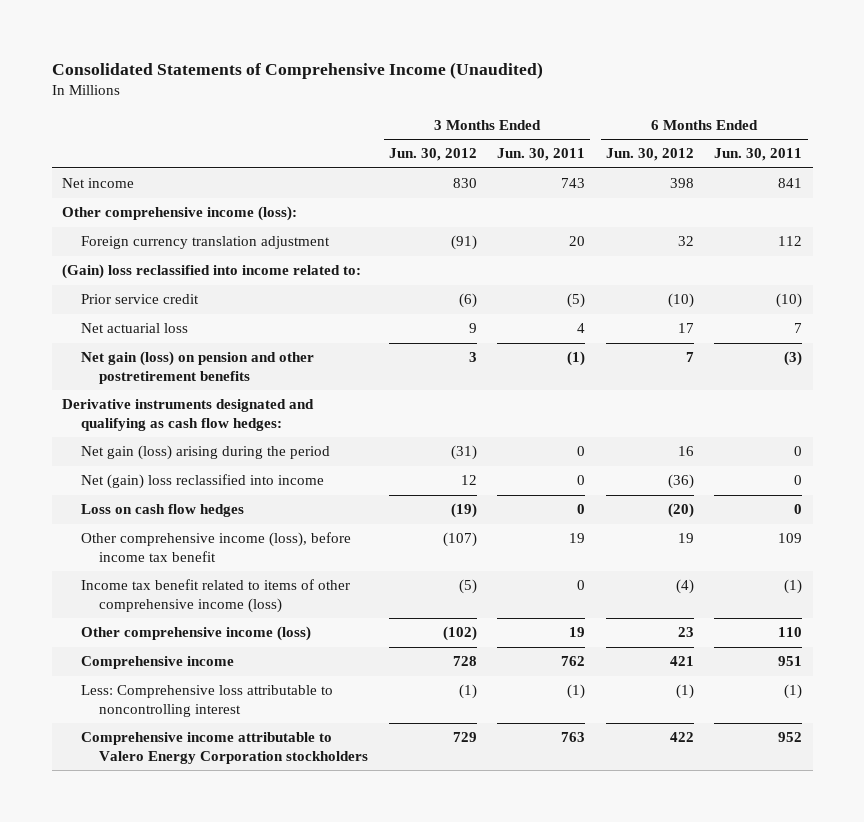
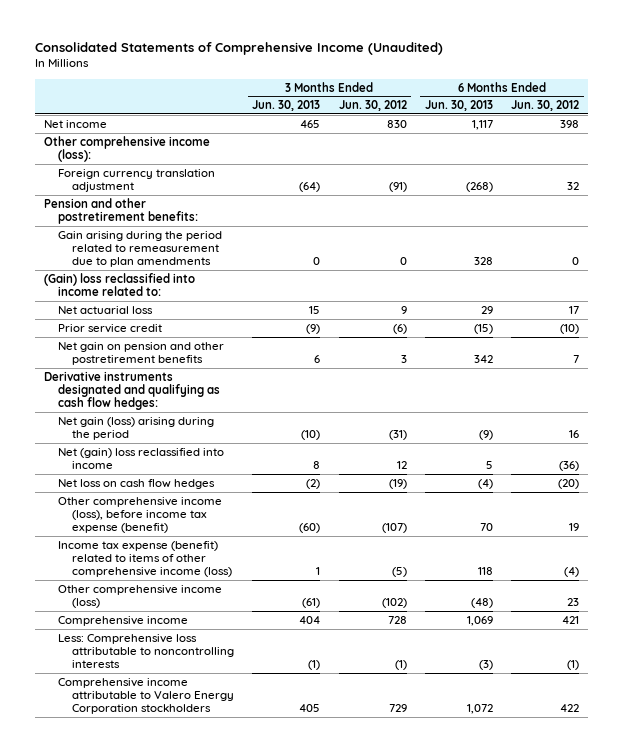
- | 3 Months Ended Jun. 30, 2012 | 3 Months Ended Jun. 30, 2011 | 6 Months Ended Jun. 30, 2012 | 6 Months Ended Jun. 30, 2011
+ | 3 Months Ended Jun. 30, 2013 | 3 Months Ended Jun. 30, 2012 | 6 Months Ended Jun. 30, 2013 | 6 Months Ended Jun. 30, 2012
+ Pension and other postretirement benefits:
+ Gain arising during the period related to remeasurement due to plan amendments | 0 | 0 | 328 | 0
- Net gain (loss) on pension and other postretirement benefits | 3 | (1) | 7 | (3)
moved down: Prior service credit | (9) | (6) | (15) | (10)
+ Net gain on pension and other postretirement benefits | 6 | 3 | 342 | 7
- Loss on cash flow hedges | (19) | 0 | (20) | 0
- Other comprehensive income (loss), before income tax benefit | (107) | 19 | 19 | 109
- Income tax benefit related to items of other comprehensive income (loss) | (5) | 0 | (4) | (1)
+ Net loss on cash flow hedges | (2) | (19) | (4) | (20)
+ Other comprehensive income (loss), before income tax expense (benefit) | (60) | (107) | 70 | 19
+ Income tax expense (benefit) related to items of other comprehensive income (loss) | 1 | (5) | 118 | (4)
- Less: Comprehensive loss attributable to noncontrolling interest | (1) | (1) | (1) | (1)
+ Less: Comprehensive loss attributable to noncontrolling interests | (1) | (1) | (3) | (1)

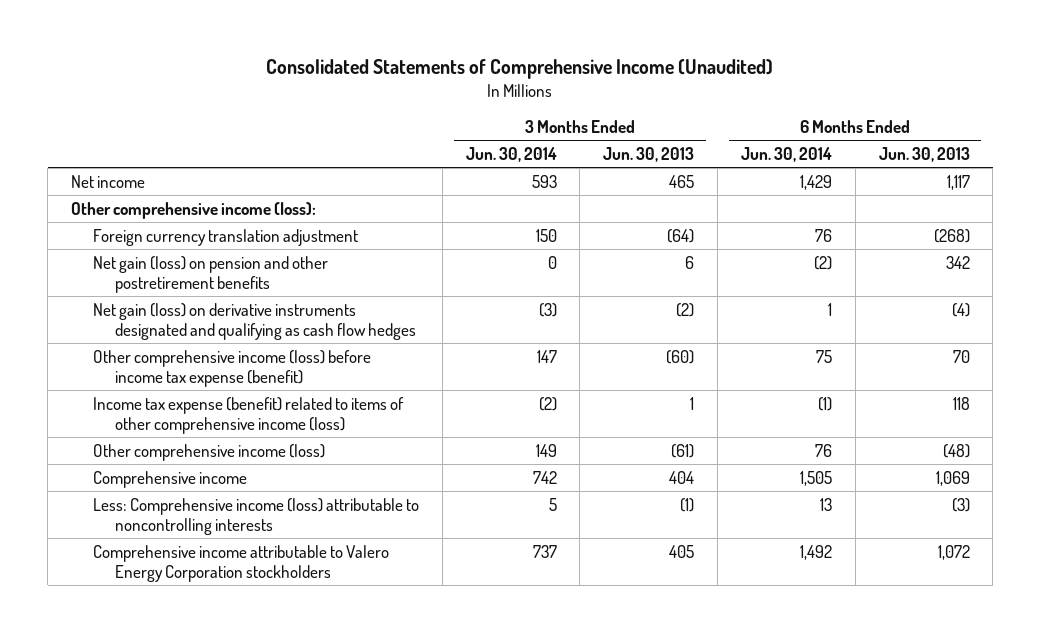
- | 3 Months Ended Jun. 30, 2013 | 3 Months Ended Jun. 30, 2012 | 6 Months Ended Jun. 30, 2013 | 6 Months Ended Jun. 30, 2012
+ | 3 Months Ended Jun. 30, 2014 | 3 Months Ended Jun. 30, 2013 | 6 Months Ended Jun. 30, 2014 | 6 Months Ended Jun. 30, 2013
- Pension and other postretirement benefits:
- Gain arising during the period related to remeasurement due to plan amendments | 0 | 0 | 328 | 0
- (Gain) loss reclassified into income related to:
- Net actuarial loss | 15 | 9 | 29 | 17
- Prior service credit | (9) | (6) | (15) | (10)
- Net gain on pension and other postretirement benefits | 6 | 3 | 342 | 7
- Derivative instruments designated and qualifying as cash flow hedges:
- Net gain (loss) arising during the period | (10) | (31) | (9) | 16
- Net (gain) loss reclassified into income | 8 | 12 | 5 | (36)
- Net loss on cash flow hedges | (2) | (19) | (4) | (20)
- Other comprehensive income (loss), before income tax expense (benefit) | (60) | (107) | 70 | 19
+ Net gain (loss) on pension and other postretirement benefits | 0 | 6 | (2) | 342
+ Net gain (loss) on derivative instruments designated and qualifying as cash flow hedges | (3) | (2) | 1 | (4)
+ Other comprehensive income (loss) before income tax expense (benefit) | 147 | (60) | 75 | 70
- Less: Comprehensive loss attributable to noncontrolling interests | (1) | (1) | (3) | (1)
+ Less: Comprehensive income (loss) attributable to noncontrolling interests | 5 | (1) | 13 | (3)

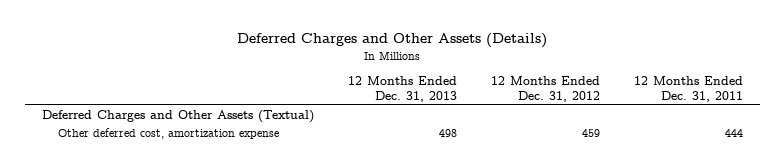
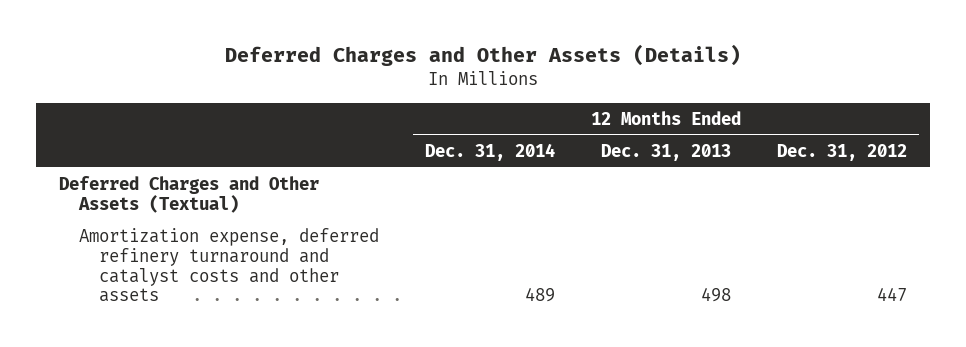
- | 12 Months Ended Dec. 31, 2013 | 12 Months Ended Dec. 31, 2012 | 12 Months Ended Dec. 31, 2011
+ | 12 Months Ended Dec. 31, 2014 | 12 Months Ended Dec. 31, 2013 | 12 Months Ended Dec. 31, 2012
- Other deferred cost, amortization expense | 498 | 459 | 444
+ Amortization expense, deferred refinery turnaround and catalyst costs and other assets | 489 | 498 | 447

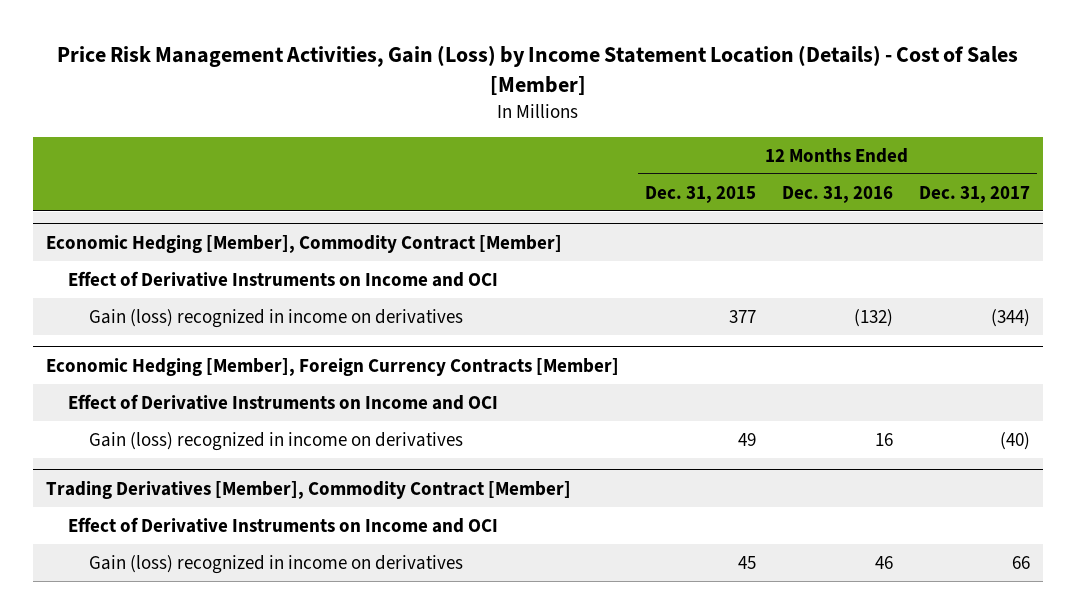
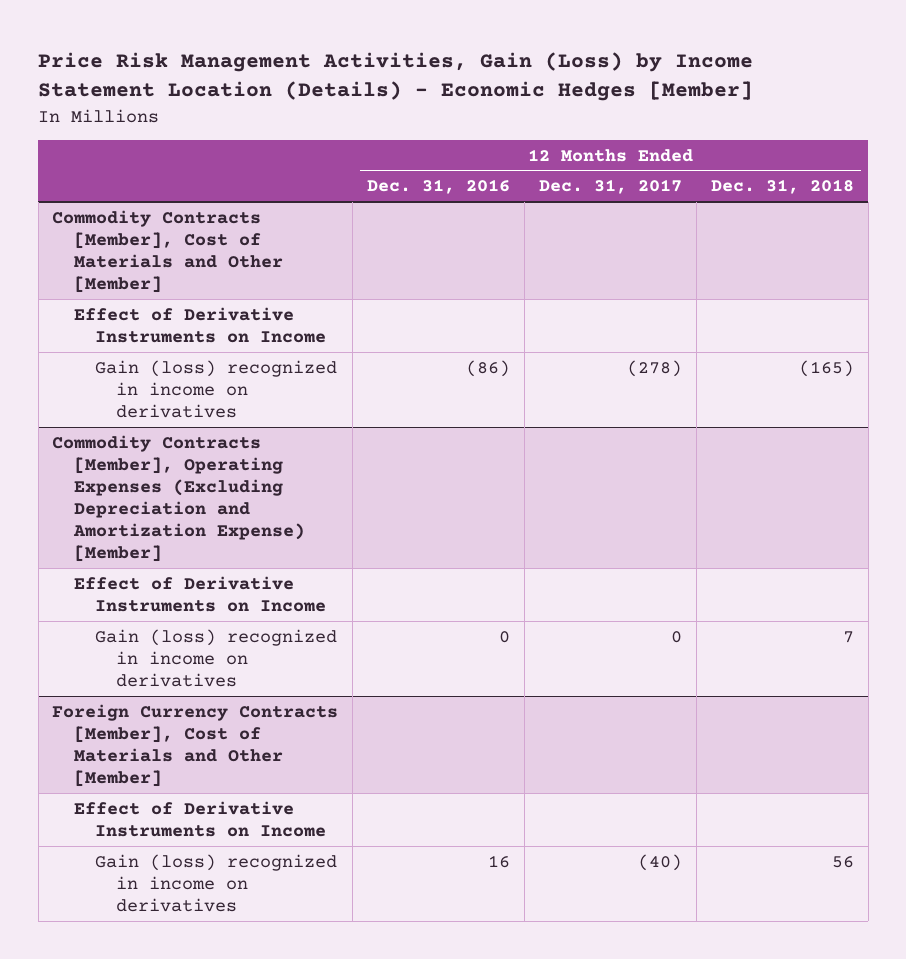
- Price Risk Management Activities, Gain (Loss) by Income Statement Location (Details) - Cost of Sales [Member]
+ Price Risk Management Activities, Gain (Loss) by Income Statement Location (Details) - Economic Hedges [Member]
- | 12 Months Ended Dec. 31, 2015 | 12 Months Ended Dec. 31, 2016 | 12 Months Ended Dec. 31, 2017
+ | 12 Months Ended Dec. 31, 2016 | 12 Months Ended Dec. 31, 2017 | 12 Months Ended Dec. 31, 2018
- Economic Hedging [Member], Commodity Contract [Member]
- Effect of Derivative Instruments on Income and OCI
- Gain (loss) recognized in income on derivatives | 377 | (132) | (344)
- Economic Hedging [Member], Foreign Currency Contracts [Member]
- Effect of Derivative Instruments on Income and OCI
+ Commodity Contracts [Member], Cost of Materials and Other [Member]
+ Effect of Derivative Instruments on Income
+ Gain (loss) recognized in income on derivatives | (86) | (278) | (165)
+ Commodity Contracts [Member], Operating Expenses (Excluding Depreciation and Amortization Expense) [Member]
+ Effect of Derivative Instruments on Income
+ Gain (loss) recognized in income on derivatives | 0 | 0 | 7
+ Foreign Currency Contracts [Member], Cost of Materials and Other [Member]
+ Effect of Derivative Instruments on Income
- Trading Derivatives [Member], Commodity Contract [Member]
- Effect of Derivative Instruments on Income and OCI
- Gain (loss) recognized in income on derivatives | 45 | 46 | 66

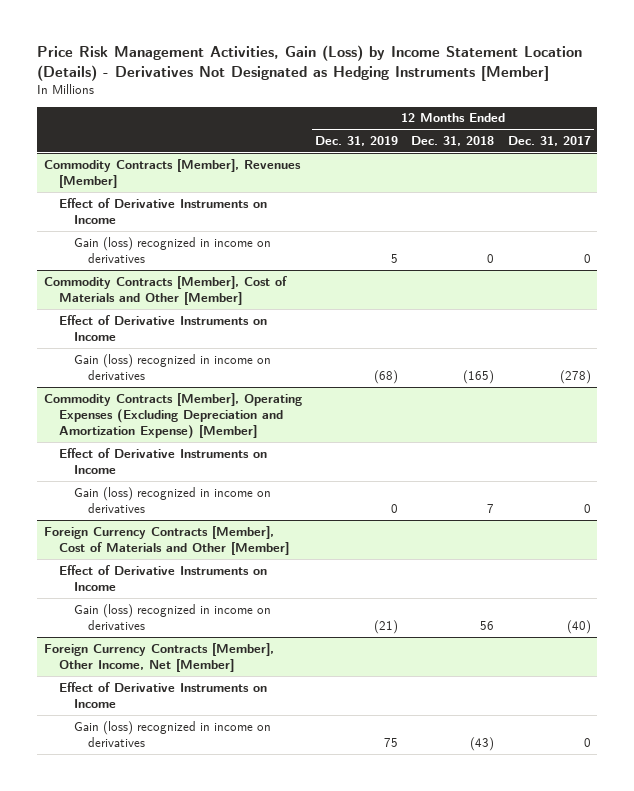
- Price Risk Management Activities, Gain (Loss) by Income Statement Location (Details) - Economic Hedges [Member]
+ Price Risk Management Activities, Gain (Loss) by Income Statement Location (Details) - Derivatives Not Designated as Hedging Instruments [Member]
- | 12 Months Ended Dec. 31, 2016 | 12 Months Ended Dec. 31, 2017 | 12 Months Ended Dec. 31, 2018
+ | 12 Months Ended Dec. 31, 2019 | 12 Months Ended Dec. 31, 2018 | 12 Months Ended Dec. 31, 2017
+ Commodity Contracts [Member], Revenues [Member]
+ Effect of Derivative Instruments on Income
+ Gain (loss) recognized in income on derivatives | 5 | 0 | 0
+ Foreign Currency Contracts [Member], Other Income, Net [Member]
+ Effect of Derivative Instruments on Income
+ Gain (loss) recognized in income on derivatives | 75 | (43) | 0

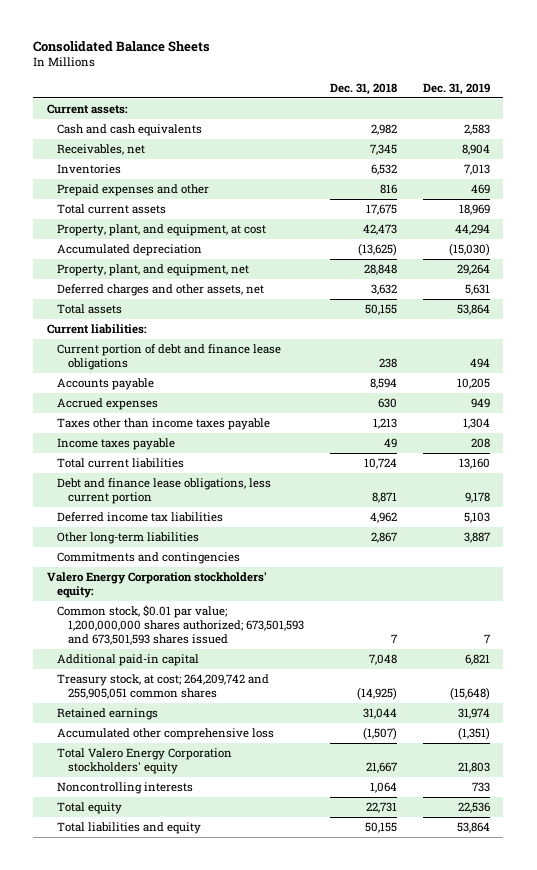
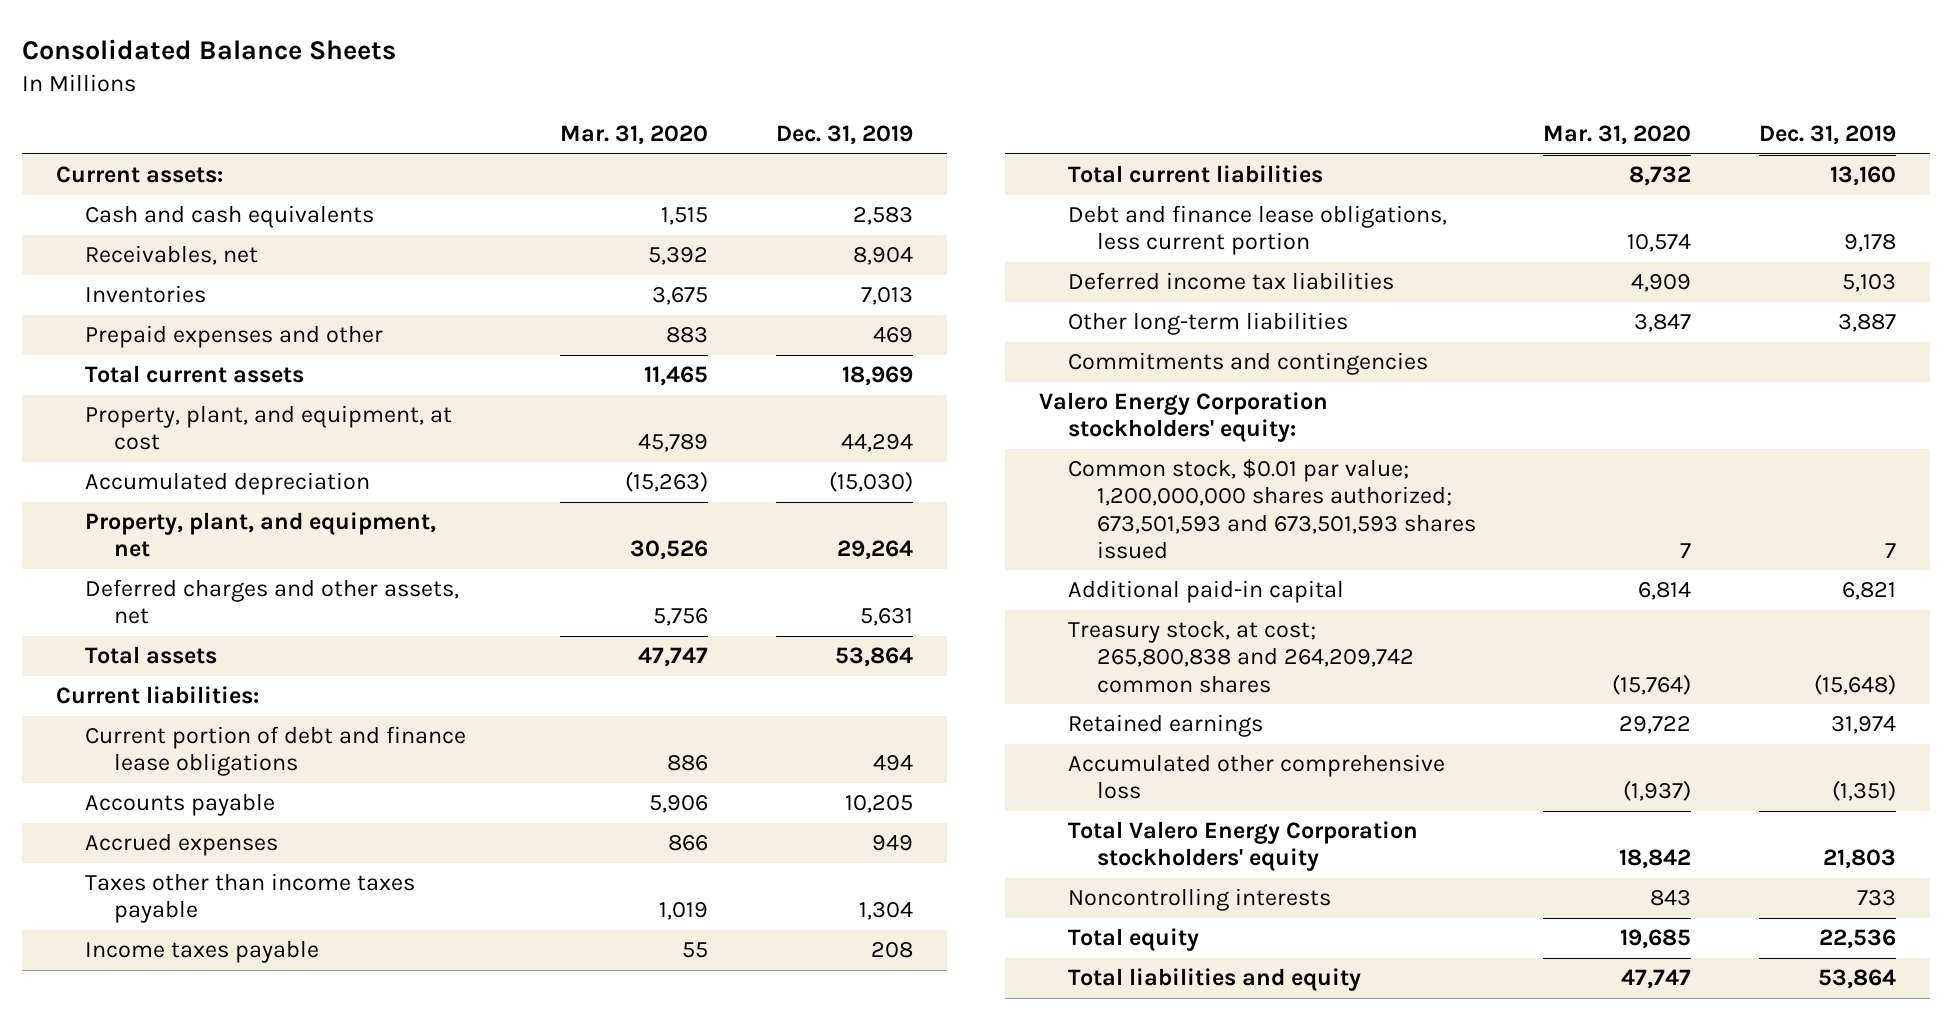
- | Dec. 31, 2018 | Dec. 31, 2019
+ | Mar. 31, 2020 | Dec. 31, 2019
- Treasury stock, at cost; 264,209,742 and 255,905,051 common shares | (14,925) | (15,648)
+ Treasury stock, at cost; 265,800,838 and 264,209,742 common shares | (15,764) | (15,648)

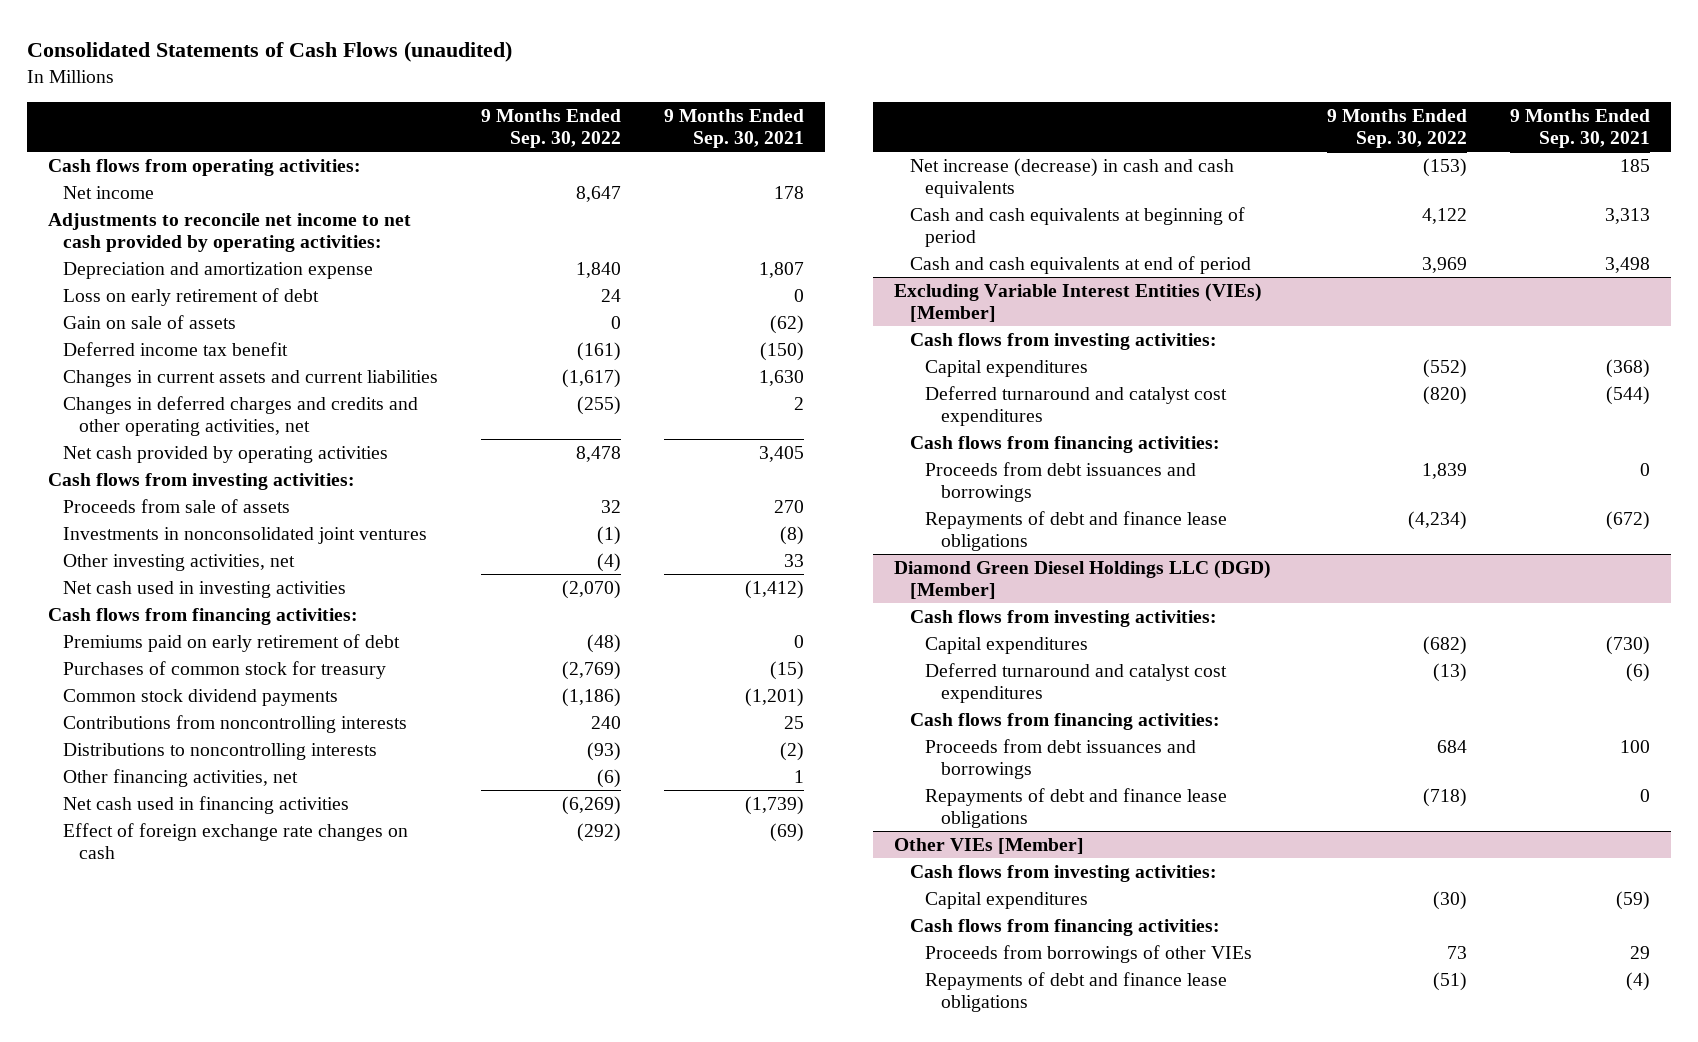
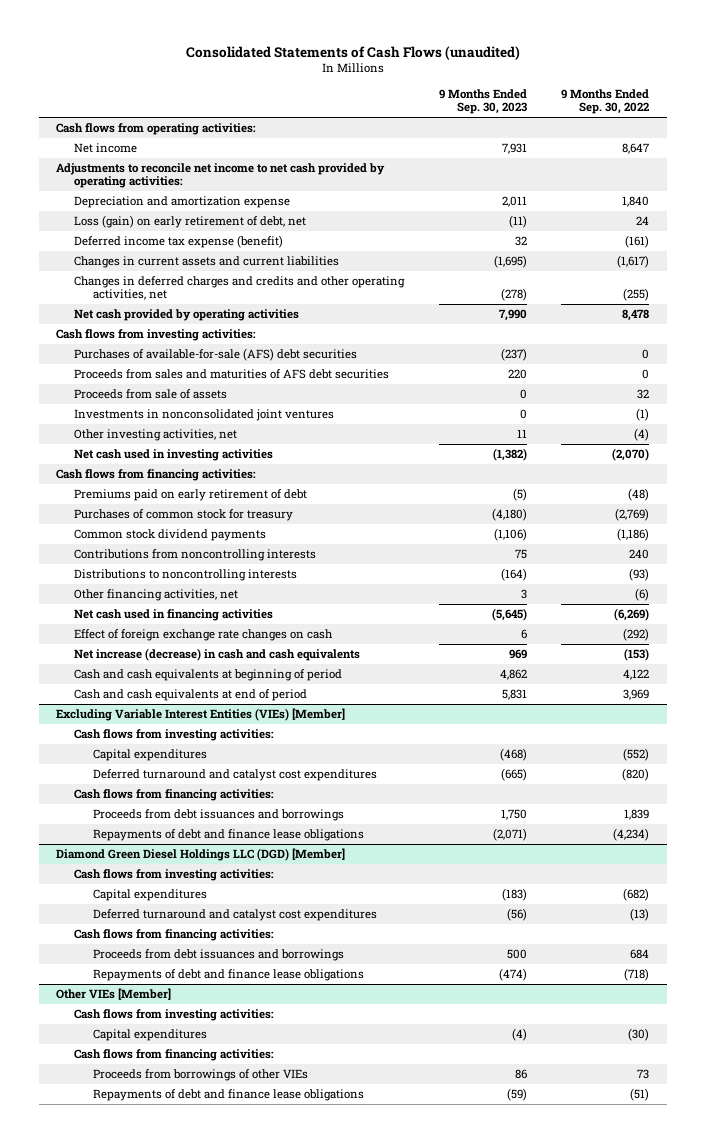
- | 9 Months Ended Sep. 30, 2022 | 9 Months Ended Sep. 30, 2021
+ | 9 Months Ended Sep. 30, 2023 | 9 Months Ended Sep. 30, 2022
- Loss on early retirement of debt | 24 | 0
- Gain on sale of assets | 0 | (62)
- Deferred income tax benefit | (161) | (150)
+ Loss (gain) on early retirement of debt, net | (11) | 24
+ Deferred income tax expense (benefit) | 32 | (161)
+ Purchases of available-for-sale (AFS) debt securities | (237) | 0
+ Proceeds from sales and maturities of AFS debt securities | 220 | 0

